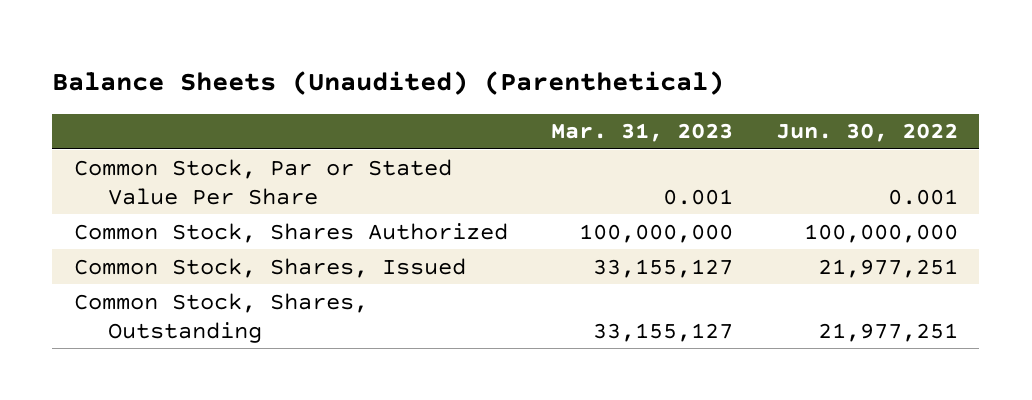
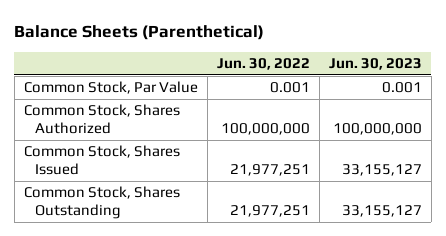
- Balance Sheets (Unaudited) (Parenthetical)
+ Balance Sheets (Parenthetical)
- | Mar. 31, 2023 | Jun. 30, 2022
+ | Jun. 30, 2022 | Jun. 30, 2023
- Common Stock, Par or Stated Value Per Share | 0.001 | 0.001
+ Common Stock, Par Value | 0.001 | 0.001
- Common Stock, Shares, Issued | 33,155,127 | 21,977,251
- Common Stock, Shares, Outstanding | 33,155,127 | 21,977,251
+ Common Stock, Shares Issued | 21,977,251 | 33,155,127
+ Common Stock, Shares Outstanding | 21,977,251 | 33,155,127

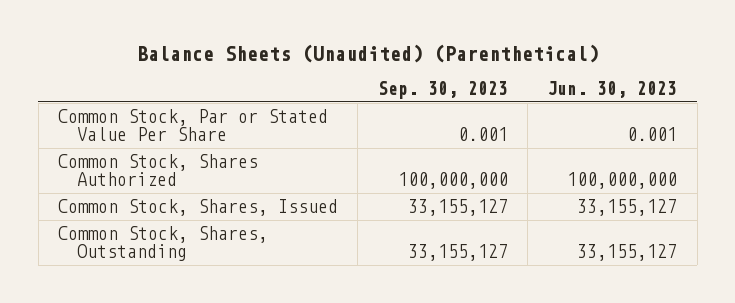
- Balance Sheets (Parenthetical)
+ Balance Sheets (Unaudited) (Parenthetical)
- | Jun. 30, 2022 | Jun. 30, 2023
+ | Sep. 30, 2023 | Jun. 30, 2023
- Common Stock, Par Value | 0.001 | 0.001
+ Common Stock, Par or Stated Value Per Share | 0.001 | 0.001
- Common Stock, Shares Issued | 21,977,251 | 33,155,127
- Common Stock, Shares Outstanding | 21,977,251 | 33,155,127
+ Common Stock, Shares, Issued | 33,155,127 | 33,155,127
+ Common Stock, Shares, Outstanding | 33,155,127 | 33,155,127

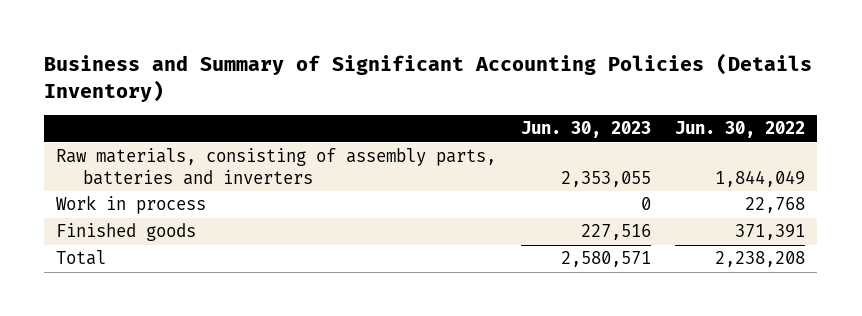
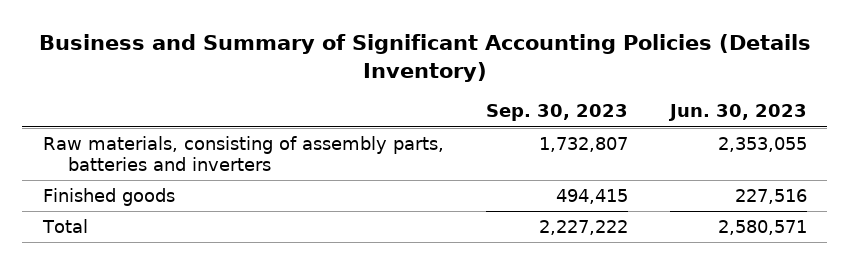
- | Jun. 30, 2023 | Jun. 30, 2022
+ | Sep. 30, 2023 | Jun. 30, 2023
- Work in process | 0 | 22,768

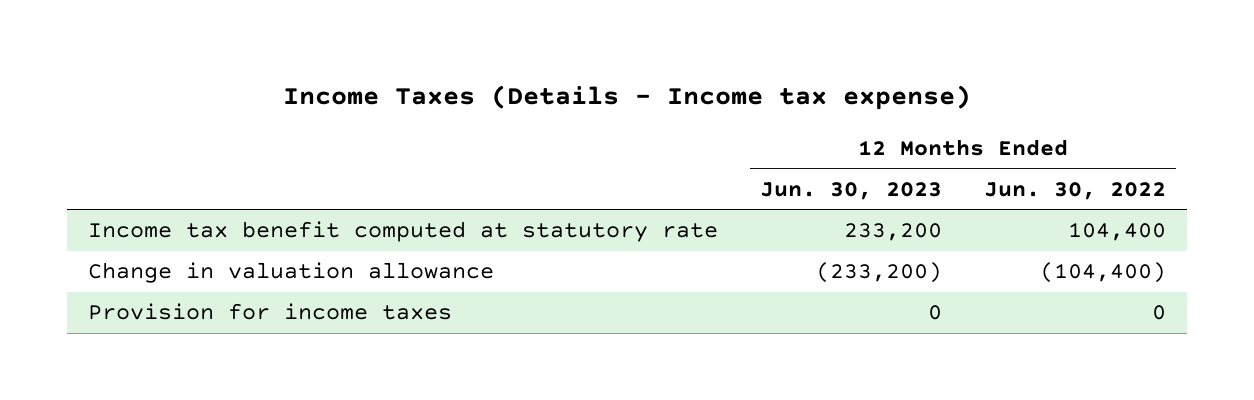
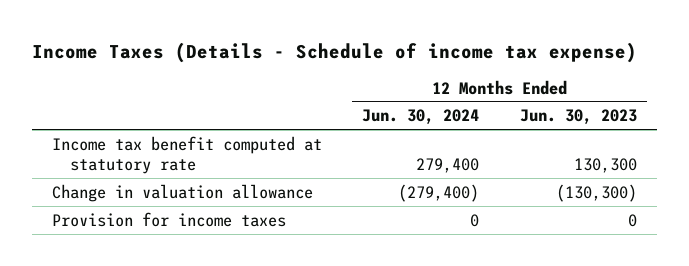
- Income Taxes (Details - Income tax expense)
+ Income Taxes (Details - Schedule of income tax expense)
- | 12 Months Ended Jun. 30, 2023 | 12 Months Ended Jun. 30, 2022
+ | 12 Months Ended Jun. 30, 2024 | 12 Months Ended Jun. 30, 2023
- Income tax benefit computed at statutory rate | 233,200 | 104,400
- Change in valuation allowance | (233,200) | (104,400)
+ Income tax benefit computed at statutory rate | 279,400 | 130,300
+ Change in valuation allowance | (279,400) | (130,300)

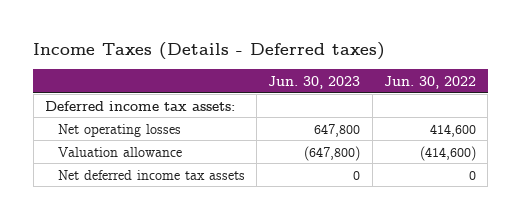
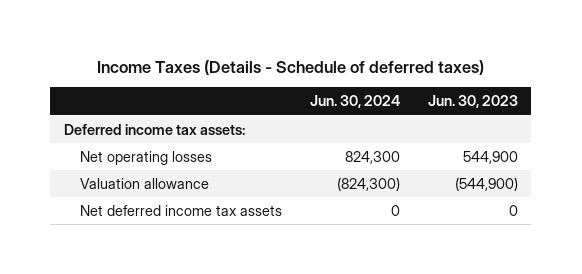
- Income Taxes (Details - Deferred taxes)
+ Income Taxes (Details - Schedule of deferred taxes)
- | Jun. 30, 2023 | Jun. 30, 2022
+ | Jun. 30, 2024 | Jun. 30, 2023
- Net operating losses | 647,800 | 414,600
- Valuation allowance | (647,800) | (414,600)
+ Net operating losses | 824,300 | 544,900
+ Valuation allowance | (824,300) | (544,900)

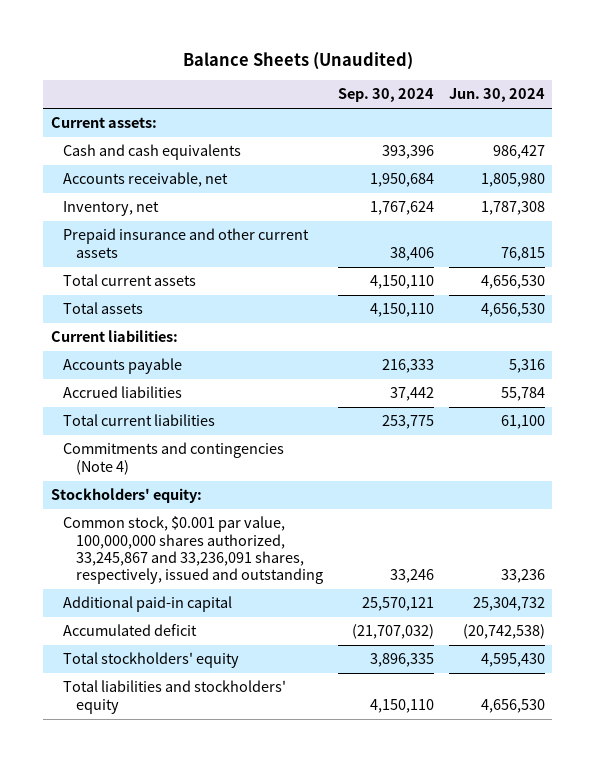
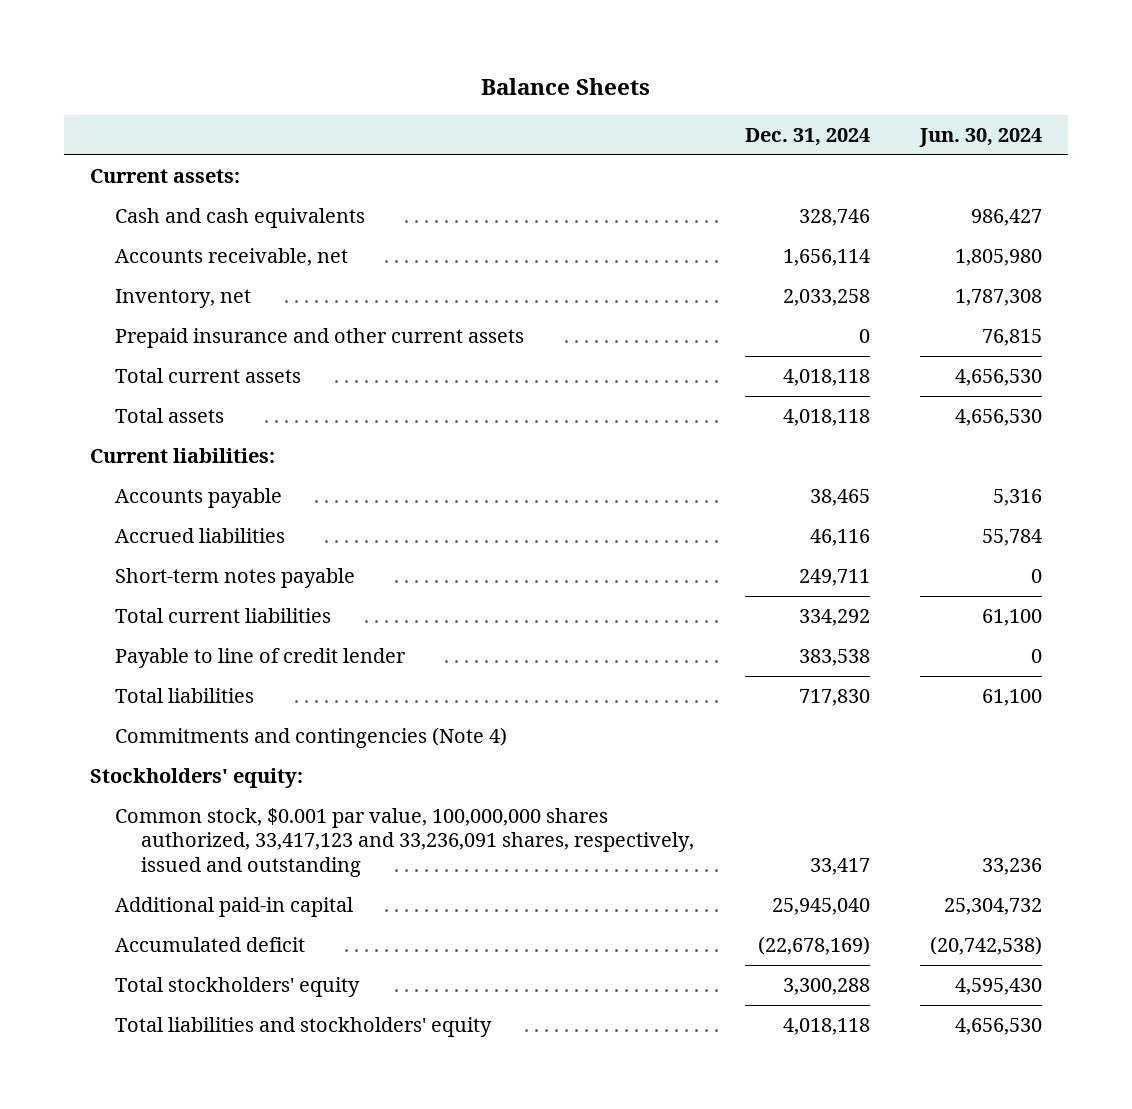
- Balance Sheets (Unaudited)
+ Balance Sheets
- | Sep. 30, 2024 | Jun. 30, 2024
+ | Dec. 31, 2024 | Jun. 30, 2024
+ Short-term notes payable | 249,711 | 0
+ Payable to line of credit lender | 383,538 | 0
+ Total liabilities | 717,830 | 61,100
- Common stock, $0.001 par value, 100,000,000 shares authorized, 33,245,867 and 33,236,091 shares, respectively, issued and outstanding | 33,246 | 33,236
+ Common stock, $0.001 par value, 100,000,000 shares authorized, 33,417,123 and 33,236,091 shares, respectively, issued and outstanding | 33,417 | 33,236

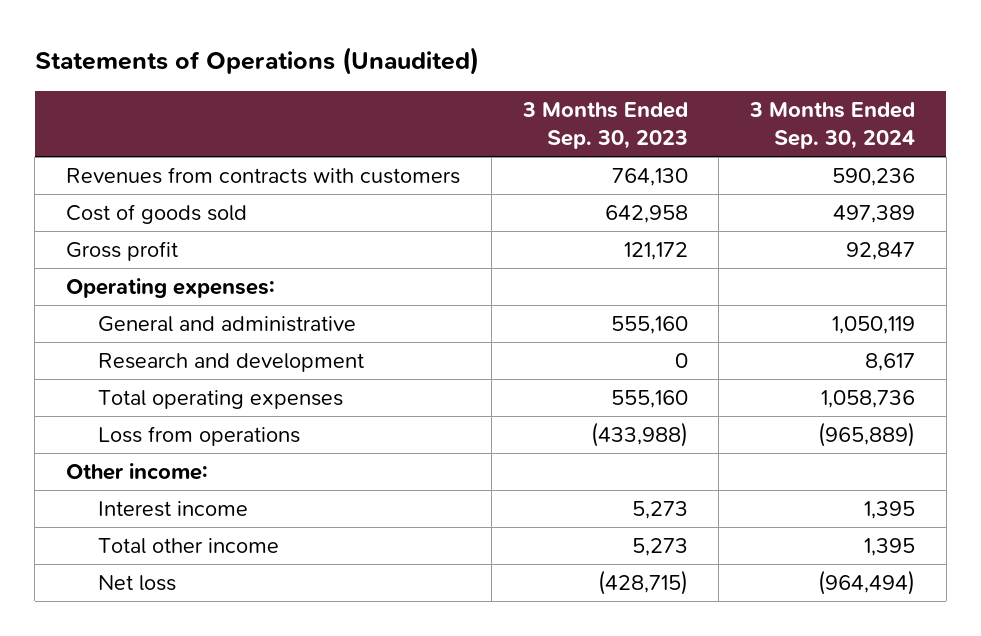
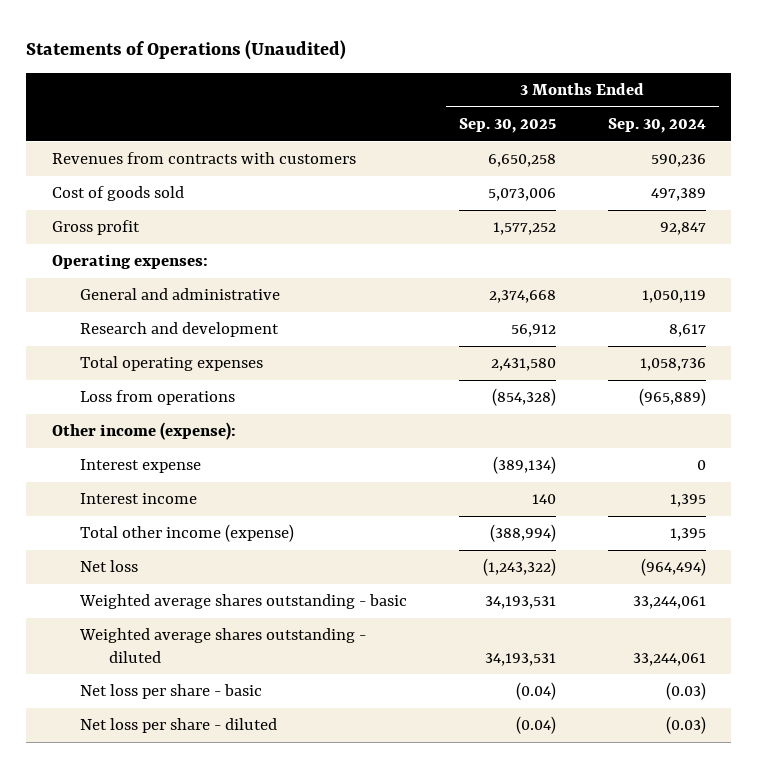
- | 3 Months Ended Sep. 30, 2023 | 3 Months Ended Sep. 30, 2024
+ | 3 Months Ended Sep. 30, 2025 | 3 Months Ended Sep. 30, 2024
- Other income:
+ Other income (expense):
+ Interest expense | (389,134) | 0
- Total other income | 5,273 | 1,395
+ Total other income (expense) | (388,994) | 1,395
+ Weighted average shares outstanding - basic | 34,193,531 | 33,244,061
+ Weighted average shares outstanding - diluted | 34,193,531 | 33,244,061
+ Net loss per share - basic | (0.04) | (0.03)
+ Net loss per share - diluted | (0.04) | (0.03)

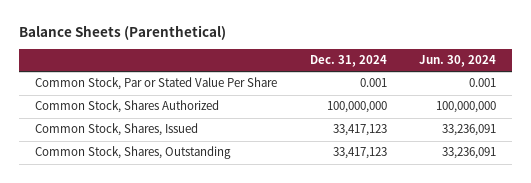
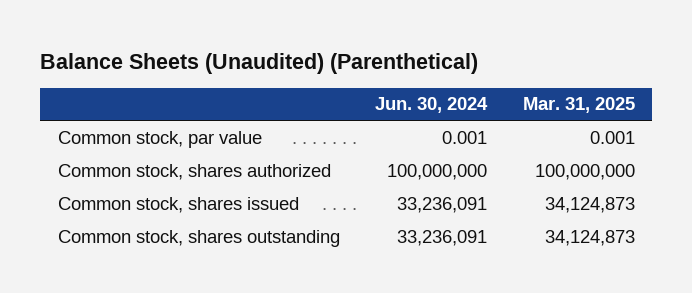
- Balance Sheets (Parenthetical)
+ Balance Sheets (Unaudited) (Parenthetical)
- | Dec. 31, 2024 | Jun. 30, 2024
+ | Jun. 30, 2024 | Mar. 31, 2025
- Common Stock, Par or Stated Value Per Share | 0.001 | 0.001
- Common Stock, Shares Authorized | 100,000,000 | 100,000,000
- Common Stock, Shares, Issued | 33,417,123 | 33,236,091
- Common Stock, Shares, Outstanding | 33,417,123 | 33,236,091
+ Common stock, par value | 0.001 | 0.001
+ Common stock, shares authorized | 100,000,000 | 100,000,000
+ Common stock, shares issued | 33,236,091 | 34,124,873
+ Common stock, shares outstanding | 33,236,091 | 34,124,873

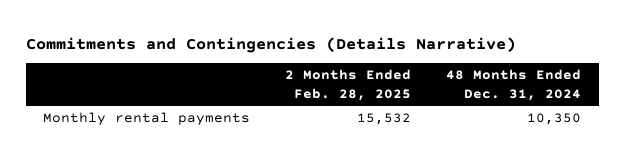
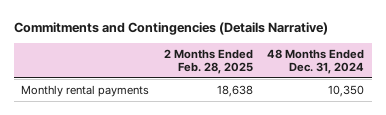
- Monthly rental payments | 15,532 | 10,350
+ Monthly rental payments | 18,638 | 10,350

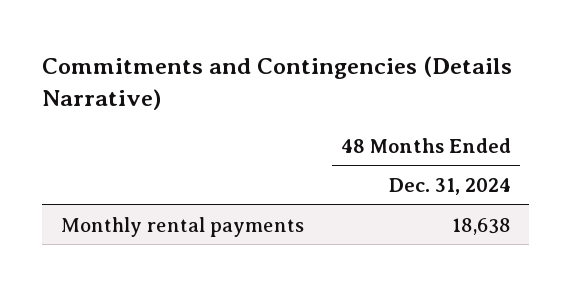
- | 2 Months Ended Feb. 28, 2025 | 48 Months Ended Dec. 31, 2024
+ | 48 Months Ended Dec. 31, 2024
- Monthly rental payments | 18,638 | 10,350
+ Monthly rental payments | 18,638

